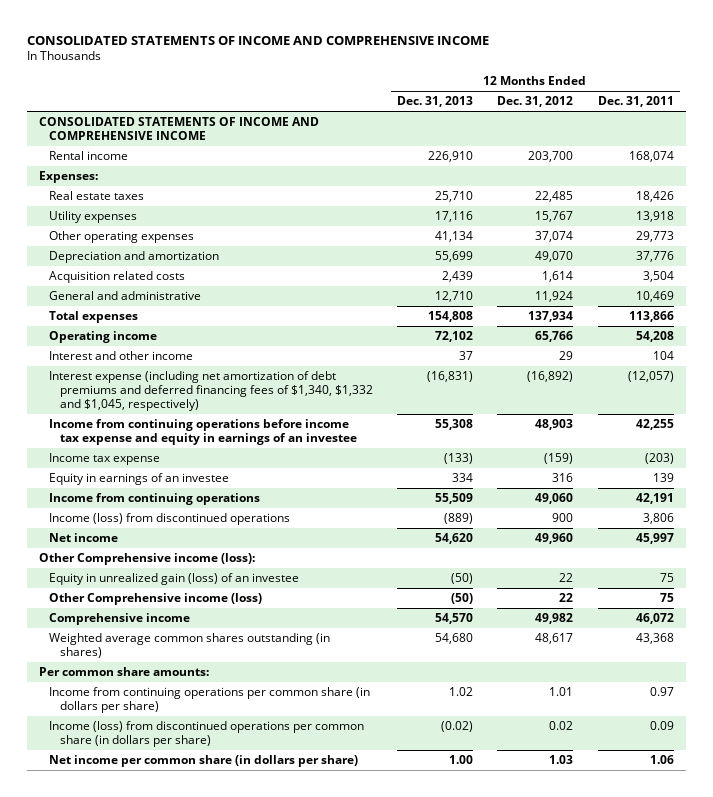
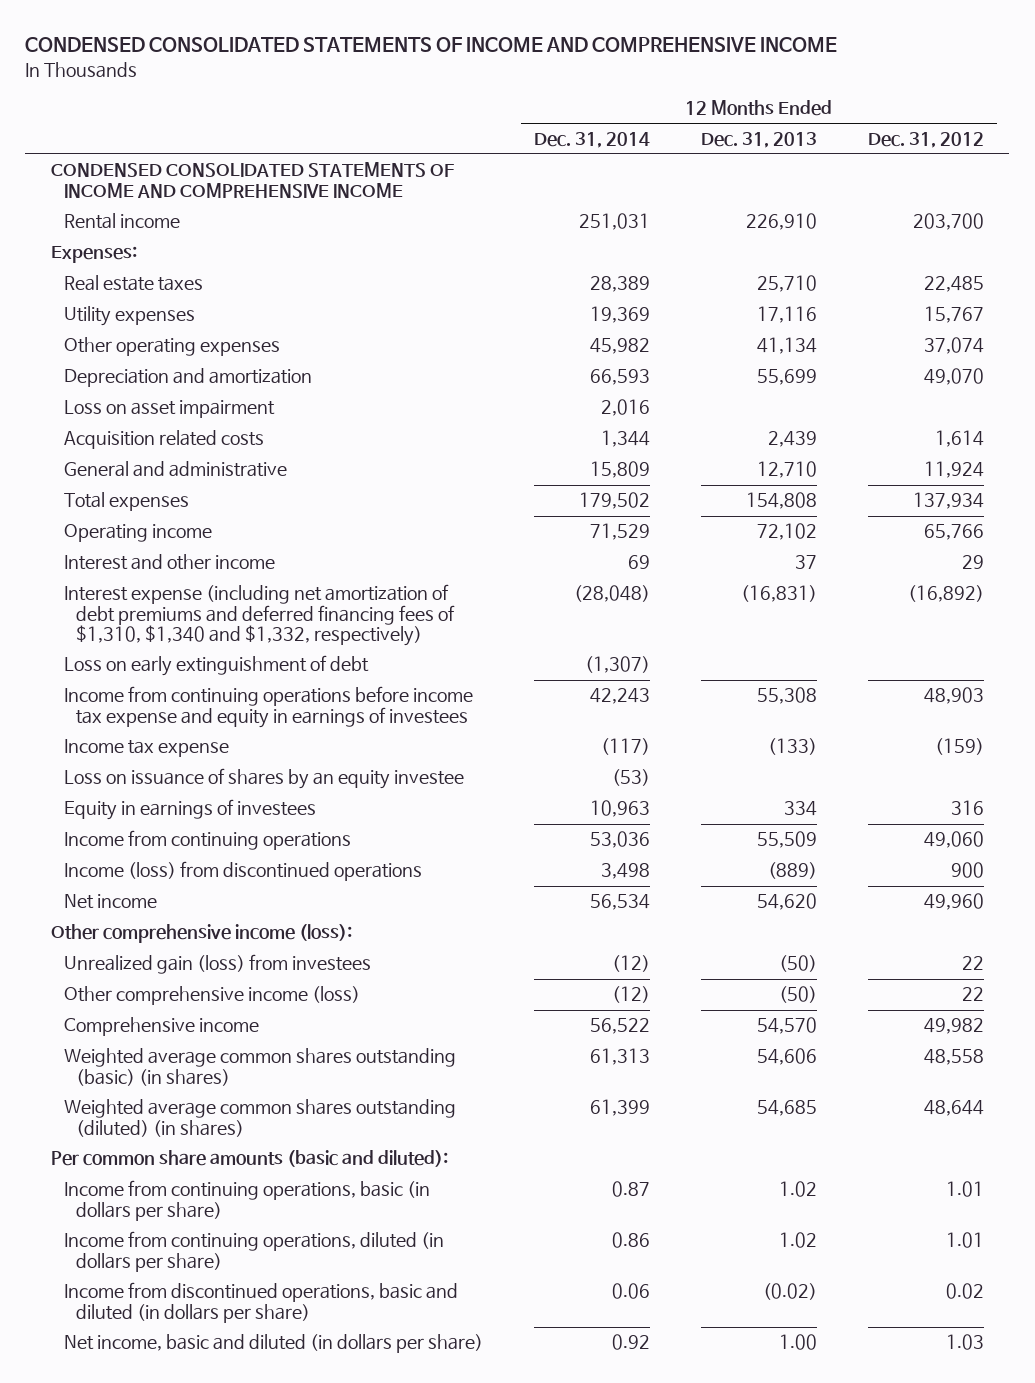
- CONSOLIDATED STATEMENTS OF INCOME AND COMPREHENSIVE INCOME
+ CONDENSED CONSOLIDATED STATEMENTS OF INCOME AND COMPREHENSIVE INCOME
- | 12 Months Ended Dec. 31, 2013 | 12 Months Ended Dec. 31, 2012 | 12 Months Ended Dec. 31, 2011
+ | 12 Months Ended Dec. 31, 2014 | 12 Months Ended Dec. 31, 2013 | 12 Months Ended Dec. 31, 2012
- CONSOLIDATED STATEMENTS OF INCOME AND COMPREHENSIVE INCOME
+ CONDENSED CONSOLIDATED STATEMENTS OF INCOME AND COMPREHENSIVE INCOME
+ Loss on asset impairment | 2,016 | |
- Interest expense (including net amortization of debt premiums and deferred financing fees of $1,340, $1,332 and $1,045, respectively) | (16,831) | (16,892) | (12,057)
- Income from continuing operations before income tax expense and equity in earnings of an investee | 55,308 | 48,903 | 42,255
+ Interest expense (including net amortization of debt premiums and deferred financing fees of $1,310, $1,340 and $1,332, respectively) | (28,048) | (16,831) | (16,892)
+ Loss on early extinguishment of debt | (1,307) | |
+ Income from continuing operations before income tax expense and equity in earnings of investees | 42,243 | 55,308 | 48,903
- Equity in earnings of an investee | 334 | 316 | 139
+ Loss on issuance of shares by an equity investee | (53) | |
+ Equity in earnings of investees | 10,963 | 334 | 316
- Other Comprehensive income (loss):
- Equity in unrealized gain (loss) of an investee | (50) | 22 | 75
- Other Comprehensive income (loss) | (50) | 22 | 75
+ Other comprehensive income (loss):
+ Unrealized gain (loss) from investees | (12) | (50) | 22
+ Other comprehensive income (loss) | (12) | (50) | 22
- Weighted average common shares outstanding (in shares) | 54,680 | 48,617 | 43,368
- Per common share amounts:
- Income from continuing operations per common share (in dollars per share) | 1.02 | 1.01 | 0.97
- Income (loss) from discontinued operations per common share (in dollars per share) | (0.02) | 0.02 | 0.09
- Net income per common share (in dollars per share) | 1.00 | 1.03 | 1.06
+ Weighted average common shares outstanding (basic) (in shares) | 61,313 | 54,606 | 48,558
+ Weighted average common shares outstanding (diluted) (in shares) | 61,399 | 54,685 | 48,644
+ Per common share amounts (basic and diluted):
+ Income from continuing operations, basic (in dollars per share) | 0.87 | 1.02 | 1.01
+ Income from continuing operations, diluted (in dollars per share) | 0.86 | 1.02 | 1.01
+ Income from discontinued operations, basic and diluted (in dollars per share) | 0.06 | (0.02) | 0.02
+ Net income, basic and diluted (in dollars per share) | 0.92 | 1.00 | 1.03

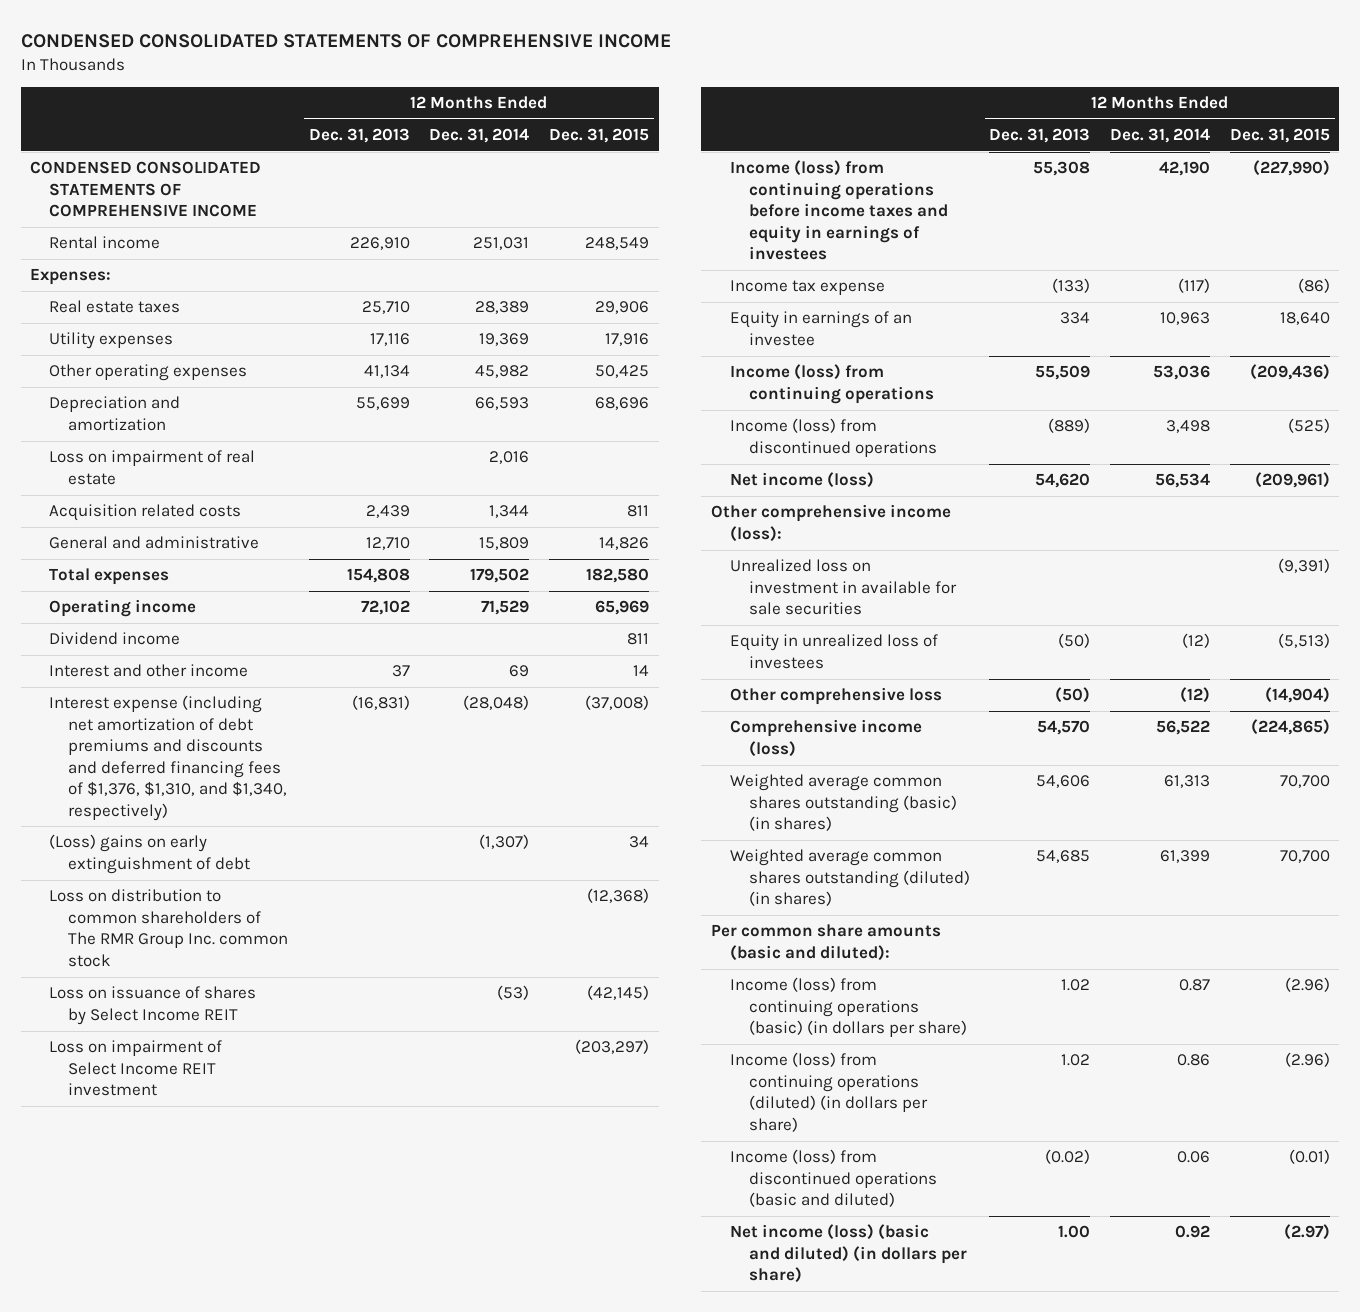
- CONDENSED CONSOLIDATED STATEMENTS OF INCOME AND COMPREHENSIVE INCOME
+ CONDENSED CONSOLIDATED STATEMENTS OF COMPREHENSIVE INCOME
- | 12 Months Ended Dec. 31, 2014 | 12 Months Ended Dec. 31, 2013 | 12 Months Ended Dec. 31, 2012
+ | 12 Months Ended Dec. 31, 2013 | 12 Months Ended Dec. 31, 2014 | 12 Months Ended Dec. 31, 2015
- CONDENSED CONSOLIDATED STATEMENTS OF INCOME AND COMPREHENSIVE INCOME
+ CONDENSED CONSOLIDATED STATEMENTS OF COMPREHENSIVE INCOME
- Loss on asset impairment | 2,016 | |
+ Loss on impairment of real estate | | 2,016 |
+ Dividend income | | | 811
- Interest expense (including net amortization of debt premiums and deferred financing fees of $1,310, $1,340 and $1,332, respectively) | (28,048) | (16,831) | (16,892)
- Loss on early extinguishment of debt | (1,307) | |
- Income from continuing operations before income tax expense and equity in earnings of investees | 42,243 | 55,308 | 48,903
+ Interest expense (including net amortization of debt premiums and discounts and deferred financing fees of $1,376, $1,310, and $1,340, respectively) | (16,831) | (28,048) | (37,008)
+ (Loss) gains on early extinguishment of debt | | (1,307) | 34
+ Loss on distribution to common shareholders of The RMR Group Inc. common stock | | | (12,368)
+ Loss on issuance of shares by Select Income REIT | | (53) | (42,145)
+ Loss on impairment of Select Income REIT investment | | | (203,297)
+ Income (loss) from continuing operations before income taxes and equity in earnings of investees | 55,308 | 42,190 | (227,990)
- Loss on issuance of shares by an equity investee | (53) | |
- Equity in earnings of investees | 10,963 | 334 | 316
- Income from continuing operations | 53,036 | 55,509 | 49,060
+ Equity in earnings of an investee | 334 | 10,963 | 18,640
+ Income (loss) from continuing operations | 55,509 | 53,036 | (209,436)
- Net income | 56,534 | 54,620 | 49,960
+ Net income (loss) | 54,620 | 56,534 | (209,961)
- Unrealized gain (loss) from investees | (12) | (50) | 22
- Other comprehensive income (loss) | (12) | (50) | 22
- Comprehensive income | 56,522 | 54,570 | 49,982
+ Unrealized loss on investment in available for sale securities | | | (9,391)
+ Equity in unrealized loss of investees | (50) | (12) | (5,513)
+ Other comprehensive loss | (50) | (12) | (14,904)
+ Comprehensive income (loss) | 54,570 | 56,522 | (224,865)
- Income from continuing operations, basic (in dollars per share) | 0.87 | 1.02 | 1.01
- Income from continuing operations, diluted (in dollars per share) | 0.86 | 1.02 | 1.01
- Income from discontinued operations, basic and diluted (in dollars per share) | 0.06 | (0.02) | 0.02
- Net income, basic and diluted (in dollars per share) | 0.92 | 1.00 | 1.03
+ Income (loss) from continuing operations (basic) (in dollars per share) | 1.02 | 0.87 | (2.96)
+ Income (loss) from continuing operations (diluted) (in dollars per share) | 1.02 | 0.86 | (2.96)
+ Income (loss) from discontinued operations (basic and diluted) | (0.02) | 0.06 | (0.01)
+ Net income (loss) (basic and diluted) (in dollars per share) | 1.00 | 0.92 | (2.97)

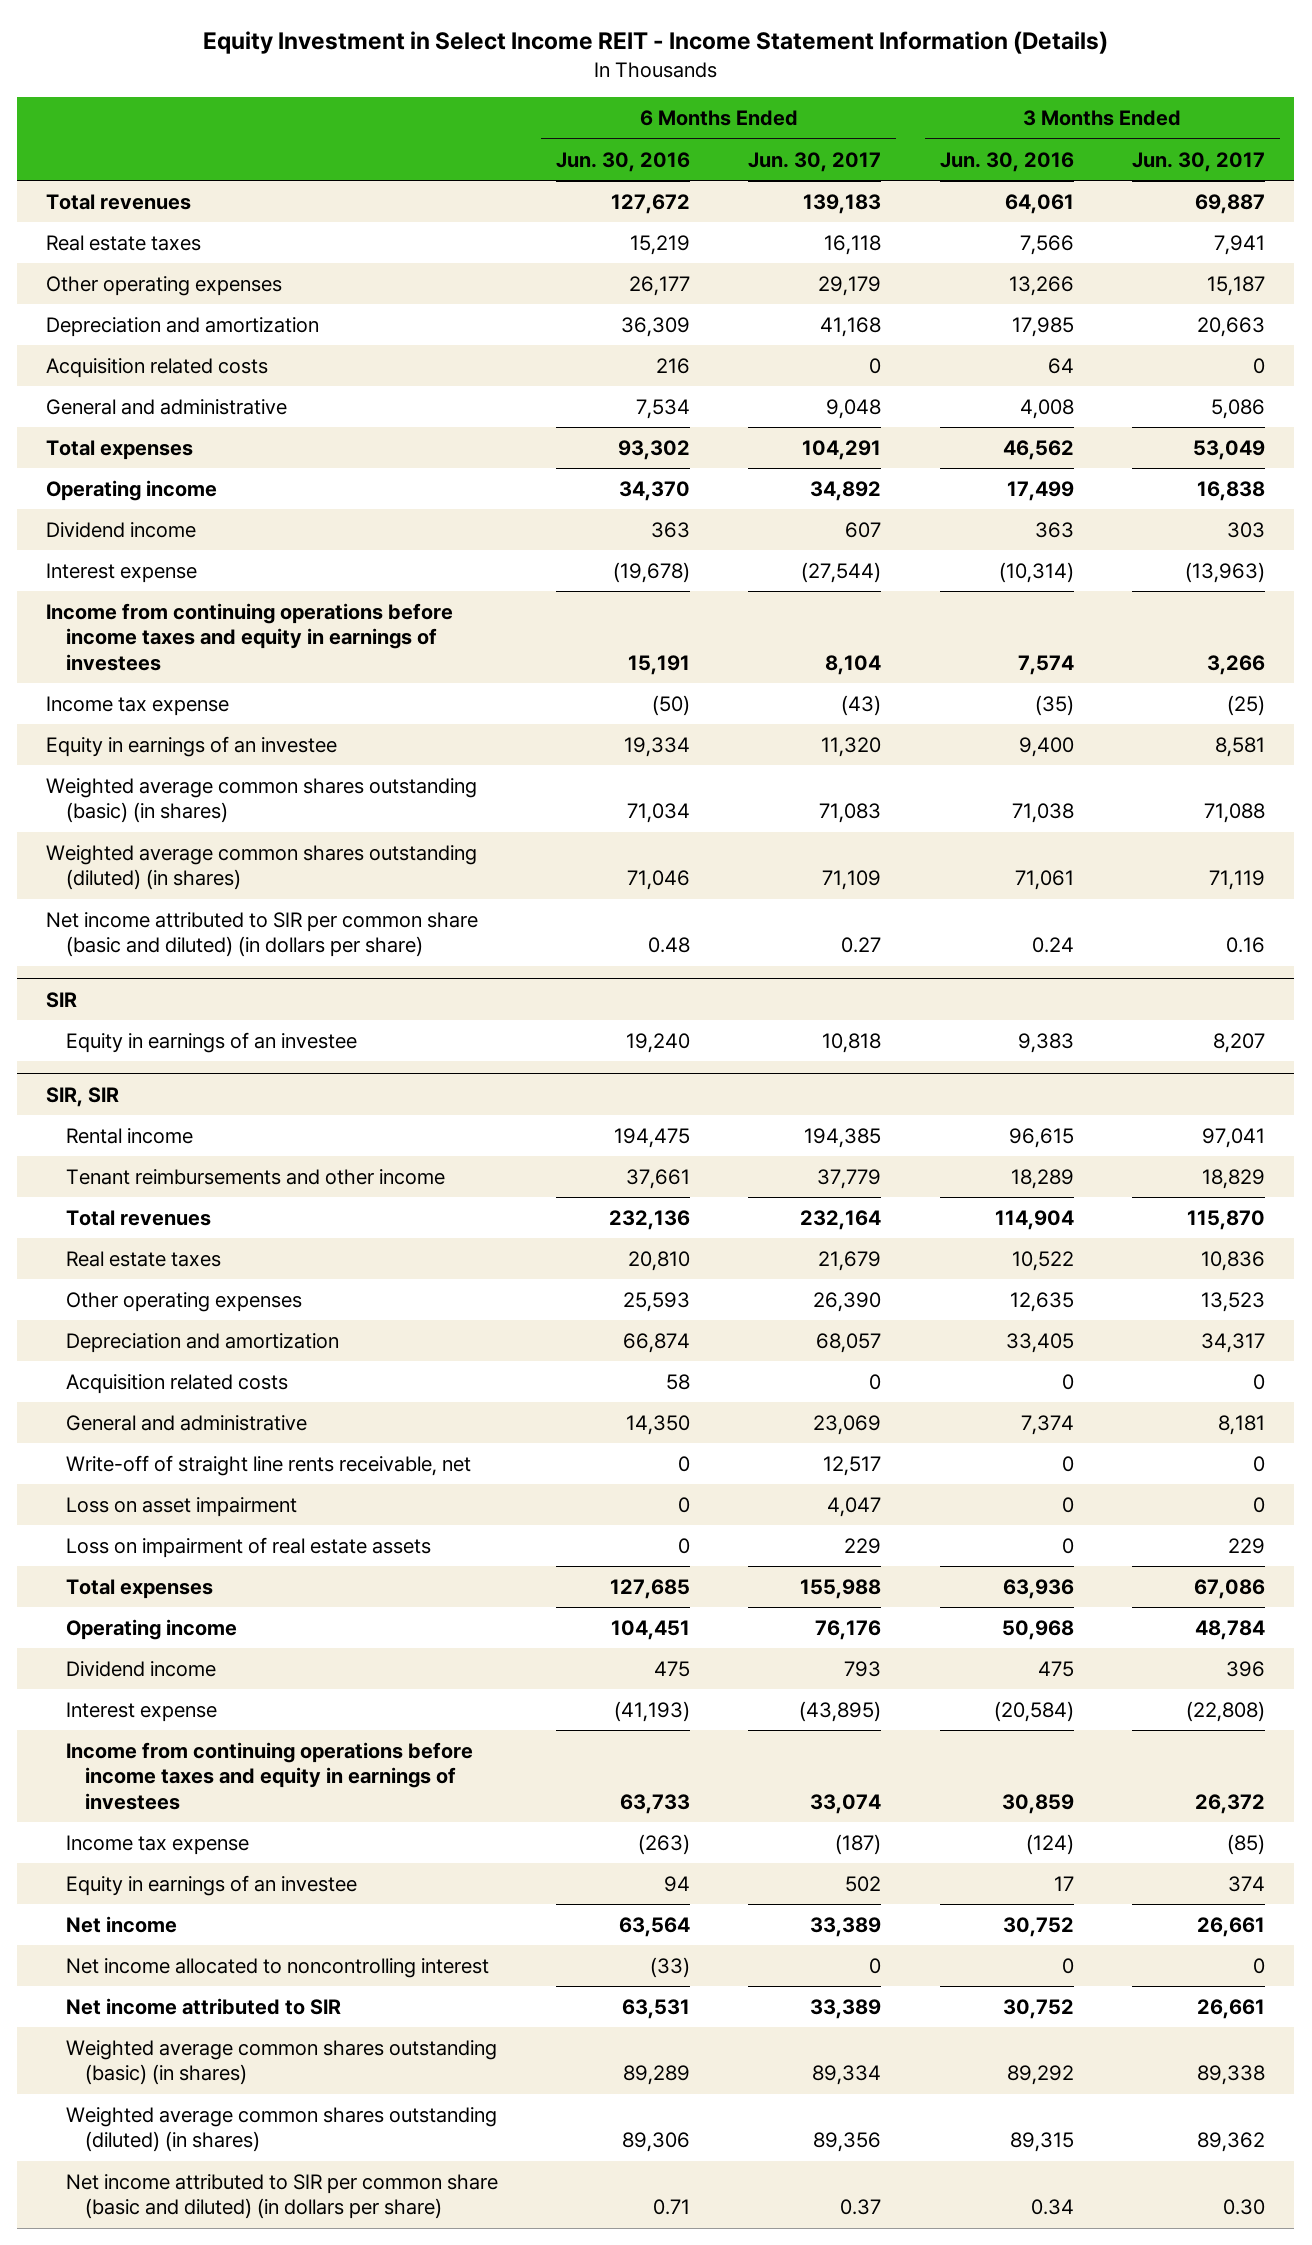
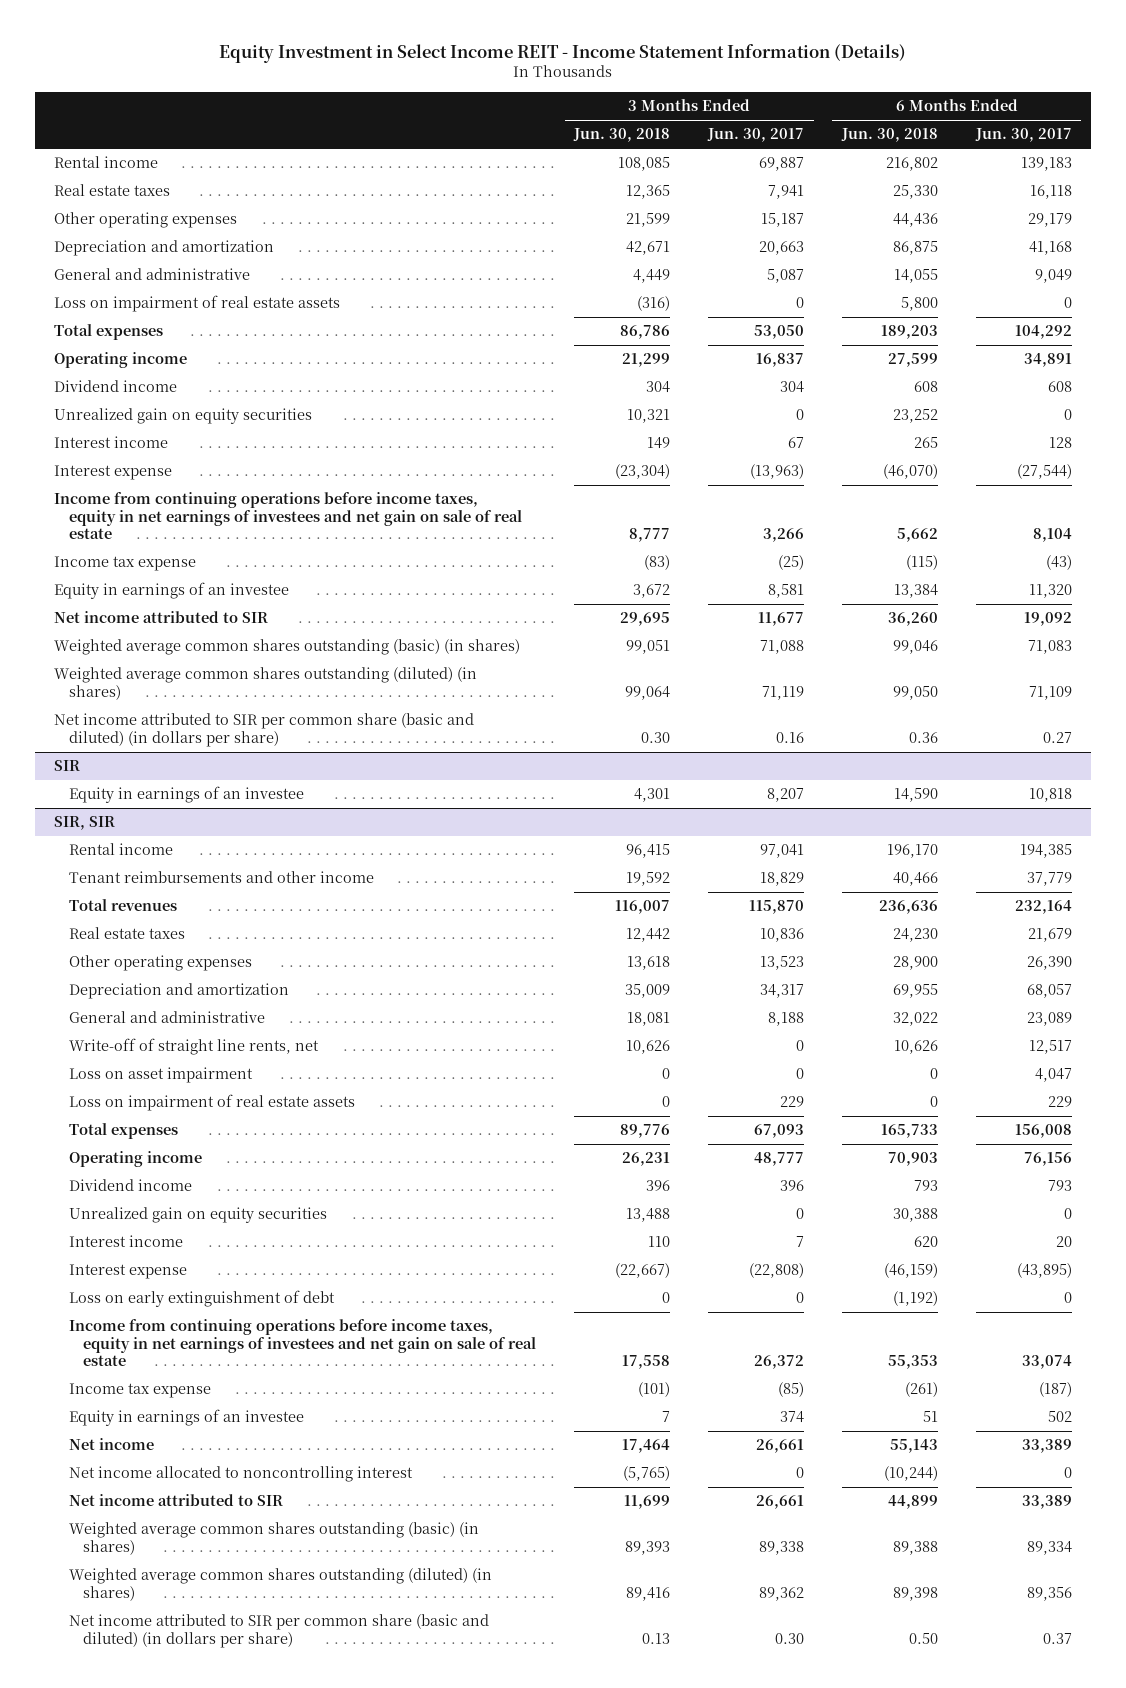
- | 6 Months Ended Jun. 30, 2016 | 6 Months Ended Jun. 30, 2017 | 3 Months Ended Jun. 30, 2016 | 3 Months Ended Jun. 30, 2017
+ | 3 Months Ended Jun. 30, 2018 | 3 Months Ended Jun. 30, 2017 | 6 Months Ended Jun. 30, 2018 | 6 Months Ended Jun. 30, 2017
- Total revenues | 127,672 | 139,183 | 64,061 | 69,887
+ Rental income | 108,085 | 69,887 | 216,802 | 139,183
- Acquisition related costs | 216 | 0 | 64 | 0
- General and administrative | 7,534 | 9,048 | 4,008 | 5,086
- Total expenses | 93,302 | 104,291 | 46,562 | 53,049
- Operating income | 34,370 | 34,892 | 17,499 | 16,838
- Dividend income | 363 | 607 | 363 | 303
+ General and administrative | 4,449 | 5,087 | 14,055 | 9,049
+ Loss on impairment of real estate assets | (316) | 0 | 5,800 | 0
+ Total expenses | 86,786 | 53,050 | 189,203 | 104,292
+ Operating income | 21,299 | 16,837 | 27,599 | 34,891
+ Dividend income | 304 | 304 | 608 | 608
+ Unrealized gain on equity securities | 10,321 | 0 | 23,252 | 0
+ Interest income | 149 | 67 | 265 | 128
- Income from continuing operations before income taxes and equity in earnings of investees | 15,191 | 8,104 | 7,574 | 3,266
+ Income from continuing operations before income taxes, equity in net earnings of investees and net gain on sale of real estate | 8,777 | 3,266 | 5,662 | 8,104
+ Net income attributed to SIR | 29,695 | 11,677 | 36,260 | 19,092
@ SIR, SIR
- Acquisition related costs | 58 | 0 | 0 | 0
- General and administrative | 14,350 | 23,069 | 7,374 | 8,181
- Write-off of straight line rents receivable, net | 0 | 12,517 | 0 | 0
+ General and administrative | 18,081 | 8,188 | 32,022 | 23,089
+ Write-off of straight line rents, net | 10,626 | 0 | 10,626 | 12,517
- Total expenses | 127,685 | 155,988 | 63,936 | 67,086
- Operating income | 104,451 | 76,176 | 50,968 | 48,784
+ Total expenses | 89,776 | 67,093 | 165,733 | 156,008
+ Operating income | 26,231 | 48,777 | 70,903 | 76,156
+ Unrealized gain on equity securities | 13,488 | 0 | 30,388 | 0
+ Interest income | 110 | 7 | 620 | 20
- Income from continuing operations before income taxes and equity in earnings of investees | 63,733 | 33,074 | 30,859 | 26,372
+ Loss on early extinguishment of debt | 0 | 0 | (1,192) | 0
+ Income from continuing operations before income taxes, equity in net earnings of investees and net gain on sale of real estate | 17,558 | 26,372 | 55,353 | 33,074

